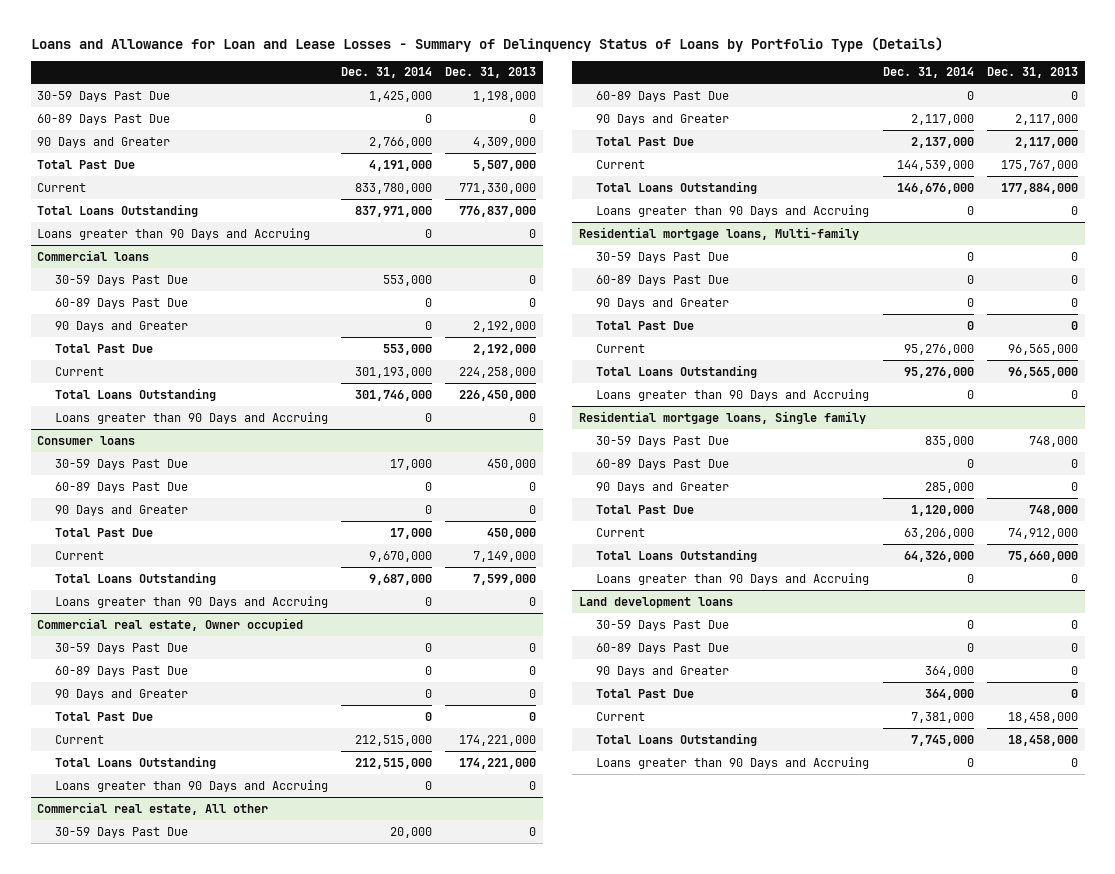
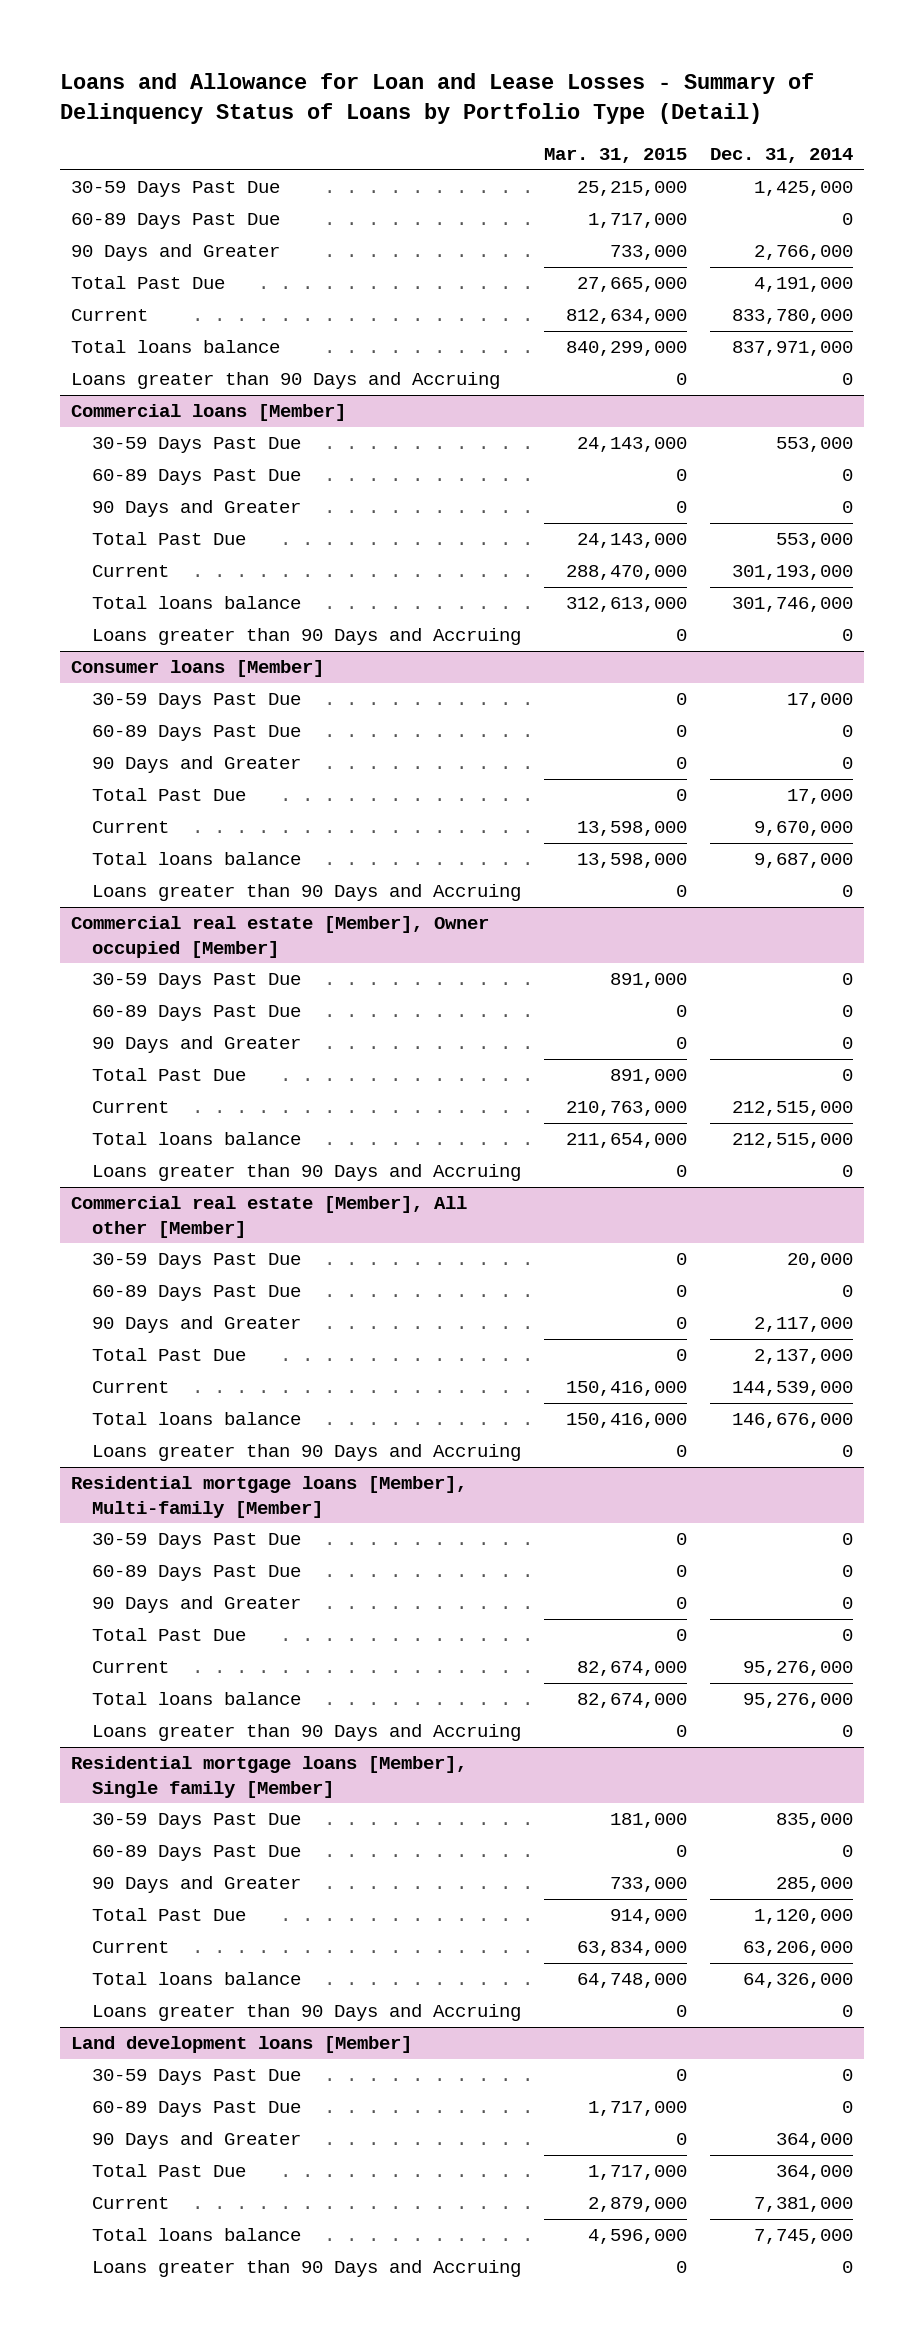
- Loans and Allowance for Loan and Lease Losses - Summary of Delinquency Status of Loans by Portfolio Type (Details)
+ Loans and Allowance for Loan and Lease Losses - Summary of Delinquency Status of Loans by Portfolio Type (Detail)
- | Dec. 31, 2014 | Dec. 31, 2013
+ | Mar. 31, 2015 | Dec. 31, 2014
- Total Loans Outstanding | 837,971,000 | 776,837,000
+ Total loans balance | 840,299,000 | 837,971,000
- Commercial loans
+ Commercial loans [Member]
- Total Loans Outstanding | 301,746,000 | 226,450,000
+ Total loans balance | 312,613,000 | 301,746,000
- Consumer loans
+ Consumer loans [Member]
- Total Loans Outstanding | 9,687,000 | 7,599,000
+ Total loans balance | 13,598,000 | 9,687,000
- Commercial real estate, Owner occupied
+ Commercial real estate [Member], Owner occupied [Member]
- Total Loans Outstanding | 212,515,000 | 174,221,000
+ Total loans balance | 211,654,000 | 212,515,000
- Commercial real estate, All other
+ Commercial real estate [Member], All other [Member]
- Total Loans Outstanding | 146,676,000 | 177,884,000
+ Total loans balance | 150,416,000 | 146,676,000
- Residential mortgage loans, Multi-family
+ Residential mortgage loans [Member], Multi-family [Member]
- Total Loans Outstanding | 95,276,000 | 96,565,000
+ Total loans balance | 82,674,000 | 95,276,000
- Residential mortgage loans, Single family
+ Residential mortgage loans [Member], Single family [Member]
- Total Loans Outstanding | 64,326,000 | 75,660,000
+ Total loans balance | 64,748,000 | 64,326,000
- Land development loans
+ Land development loans [Member]
- Total Loans Outstanding | 7,745,000 | 18,458,000
+ Total loans balance | 4,596,000 | 7,745,000

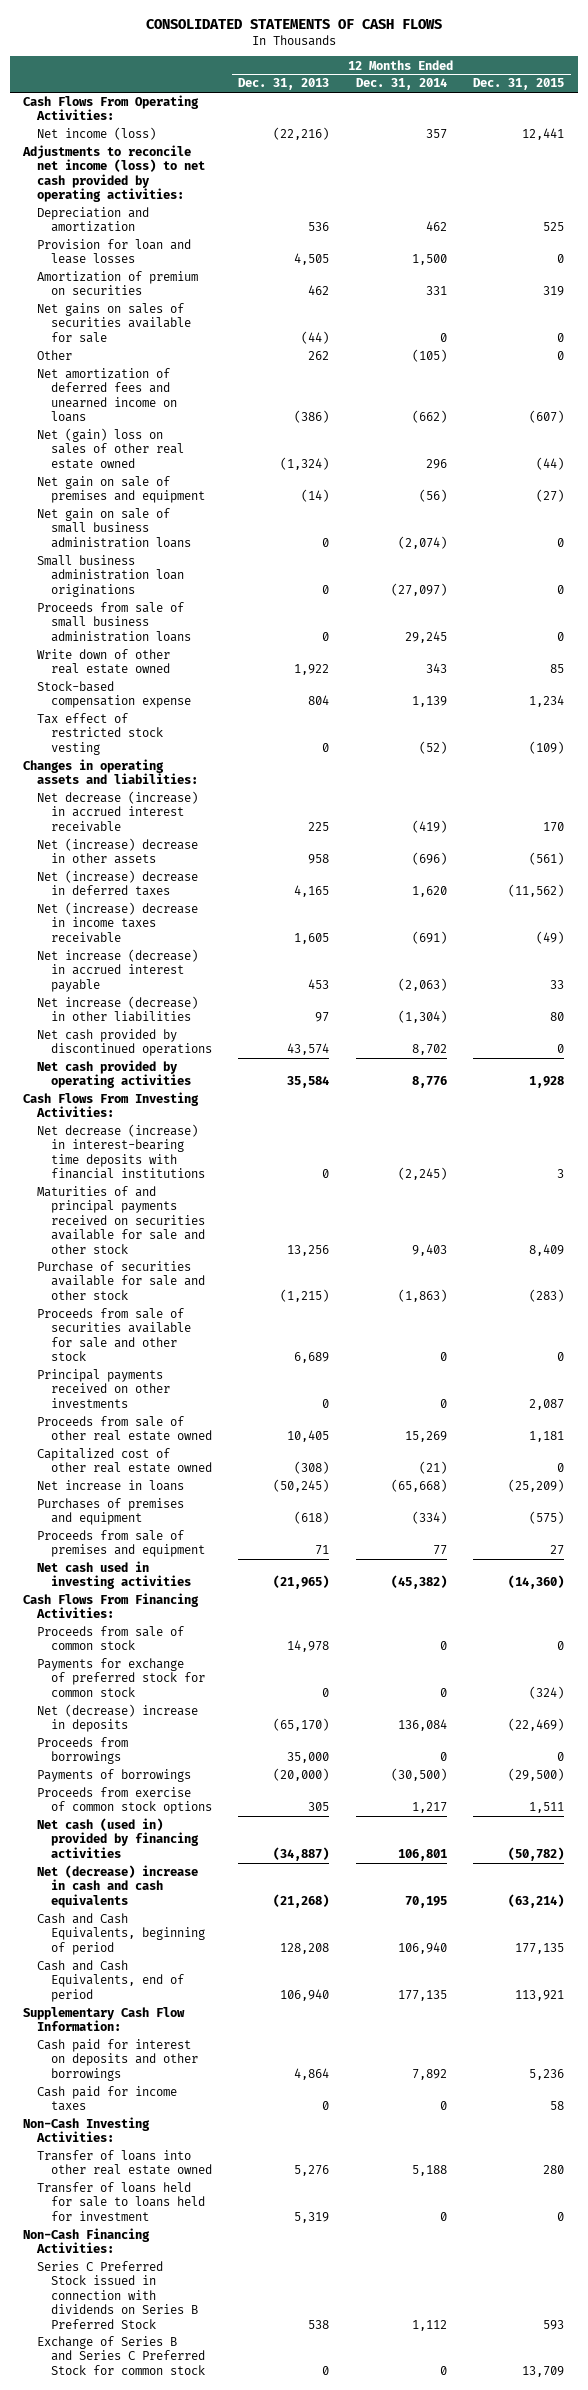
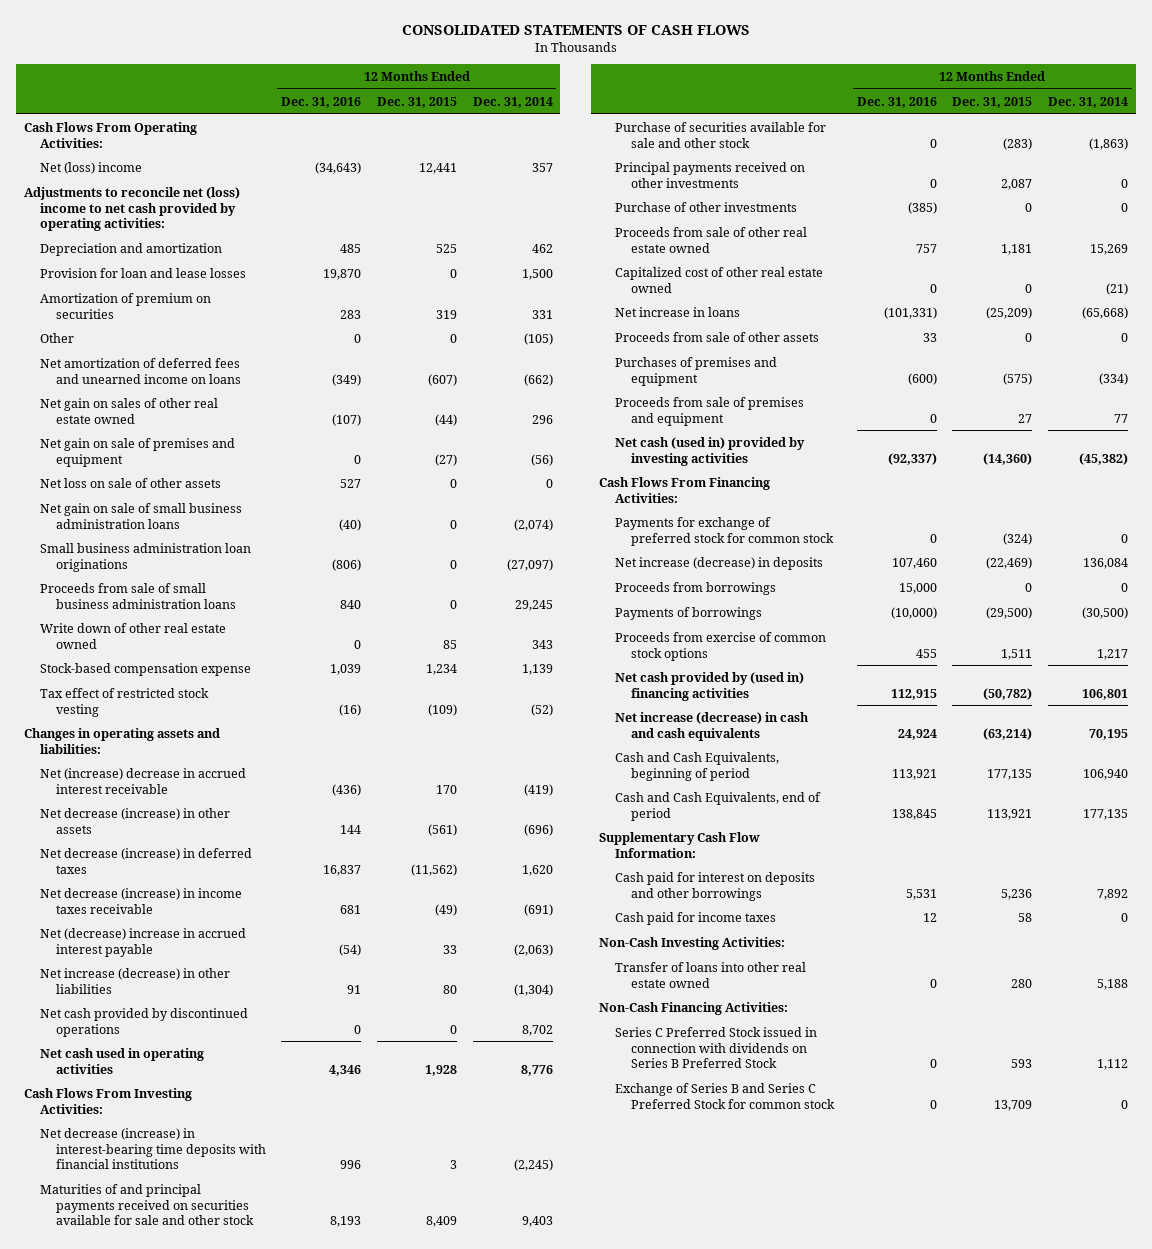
- | 12 Months Ended Dec. 31, 2013 | 12 Months Ended Dec. 31, 2014 | 12 Months Ended Dec. 31, 2015
+ | 12 Months Ended Dec. 31, 2016 | 12 Months Ended Dec. 31, 2015 | 12 Months Ended Dec. 31, 2014
- Net income (loss) | (22,216) | 357 | 12,441
- Adjustments to reconcile net income (loss) to net cash provided by operating activities:
+ Net (loss) income | (34,643) | 12,441 | 357
+ Adjustments to reconcile net (loss) income to net cash provided by operating activities:
- Net gains on sales of securities available for sale | (44) | 0 | 0
- Net (gain) loss on sales of other real estate owned | (1,324) | 296 | (44)
+ Net gain on sales of other real estate owned | (107) | (44) | 296
+ Net loss on sale of other assets | 527 | 0 | 0
- Net decrease (increase) in accrued interest receivable | 225 | (419) | 170
- Net (increase) decrease in other assets | 958 | (696) | (561)
- Net (increase) decrease in deferred taxes | 4,165 | 1,620 | (11,562)
- Net (increase) decrease in income taxes receivable | 1,605 | (691) | (49)
- Net increase (decrease) in accrued interest payable | 453 | (2,063) | 33
+ Net (increase) decrease in accrued interest receivable | (436) | 170 | (419)
+ Net decrease (increase) in other assets | 144 | (561) | (696)
+ Net decrease (increase) in deferred taxes | 16,837 | (11,562) | 1,620
+ Net decrease (increase) in income taxes receivable | 681 | (49) | (691)
+ Net (decrease) increase in accrued interest payable | (54) | 33 | (2,063)
- Net cash provided by operating activities | 35,584 | 8,776 | 1,928
+ Net cash used in operating activities | 4,346 | 1,928 | 8,776
- Proceeds from sale of securities available for sale and other stock | 6,689 | 0 | 0
+ Purchase of other investments | (385) | 0 | 0
+ Proceeds from sale of other assets | 33 | 0 | 0
- Net cash used in investing activities | (21,965) | (45,382) | (14,360)
+ Net cash (used in) provided by investing activities | (92,337) | (14,360) | (45,382)
- Proceeds from sale of common stock | 14,978 | 0 | 0
- Net (decrease) increase in deposits | (65,170) | 136,084 | (22,469)
+ Net increase (decrease) in deposits | 107,460 | (22,469) | 136,084
- Net cash (used in) provided by financing activities | (34,887) | 106,801 | (50,782)
- Net (decrease) increase in cash and cash equivalents | (21,268) | 70,195 | (63,214)
+ Net cash provided by (used in) financing activities | 112,915 | (50,782) | 106,801
+ Net increase (decrease) in cash and cash equivalents | 24,924 | (63,214) | 70,195
- Transfer of loans held for sale to loans held for investment | 5,319 | 0 | 0

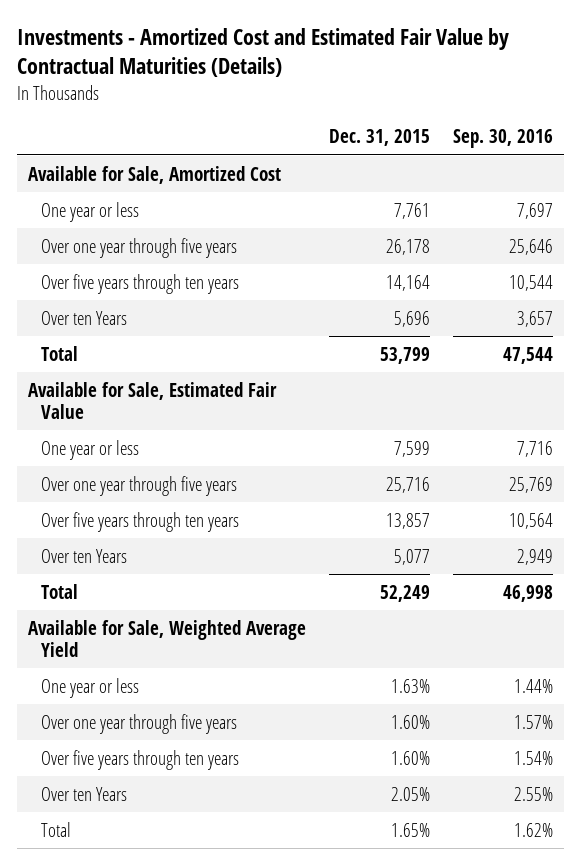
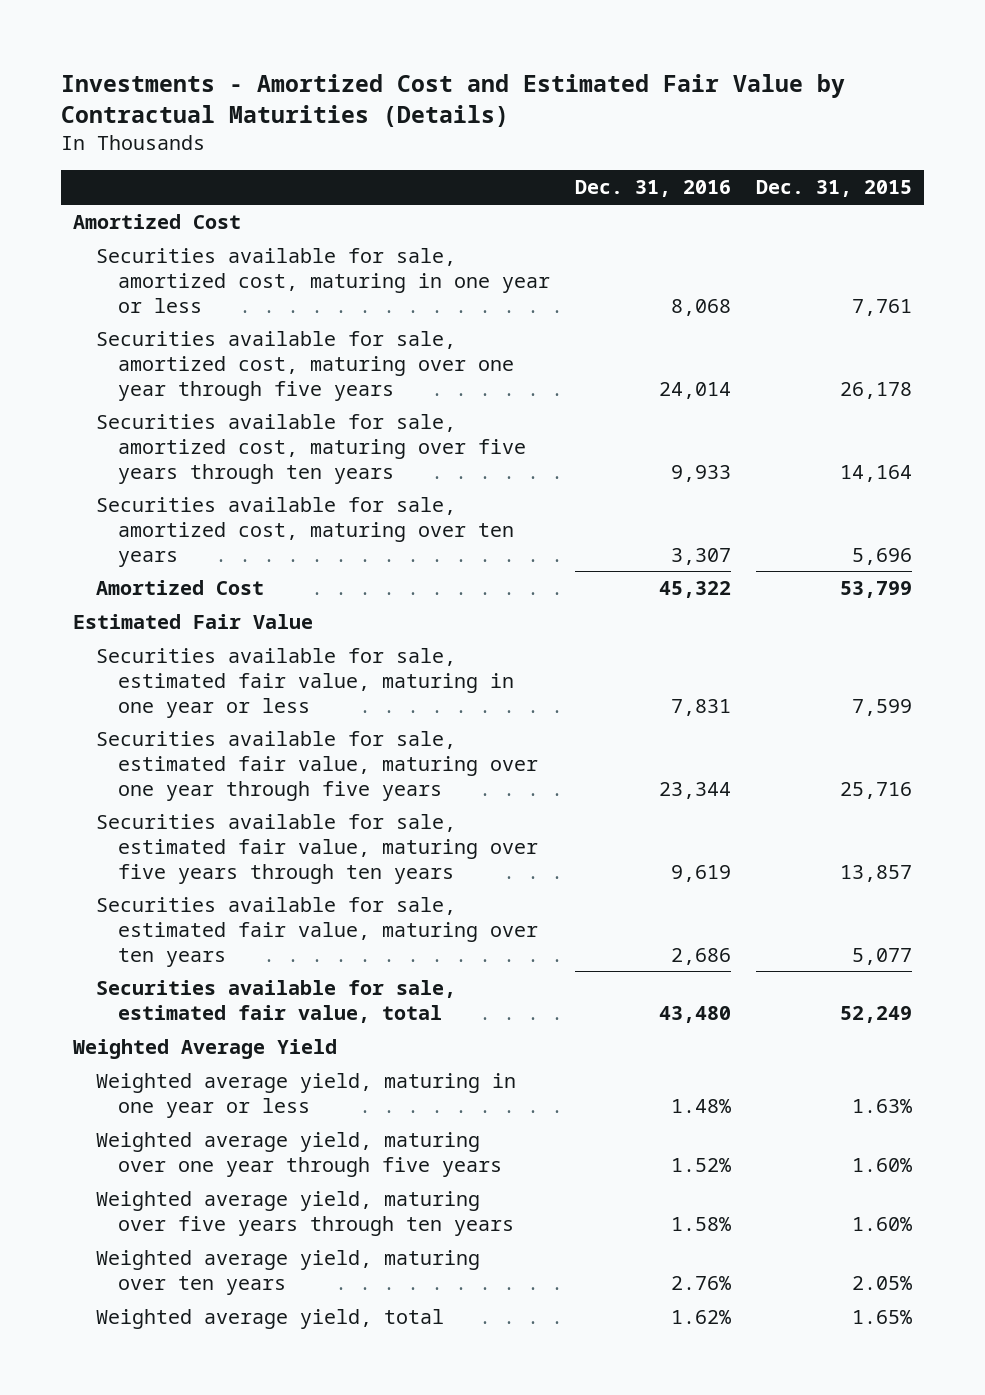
- | Dec. 31, 2015 | Sep. 30, 2016
+ | Dec. 31, 2016 | Dec. 31, 2015
- Available for Sale, Amortized Cost
- One year or less | 7,761 | 7,697
- Over one year through five years | 26,178 | 25,646
- Over five years through ten years | 14,164 | 10,544
- Over ten Years | 5,696 | 3,657
- Total | 53,799 | 47,544
- Available for Sale, Estimated Fair Value
- One year or less | 7,599 | 7,716
- Over one year through five years | 25,716 | 25,769
- Over five years through ten years | 13,857 | 10,564
- Over ten Years | 5,077 | 2,949
- Total | 52,249 | 46,998
- Available for Sale, Weighted Average Yield
- One year or less | 1.63% | 1.44%
- Over one year through five years | 1.60% | 1.57%
- Over five years through ten years | 1.60% | 1.54%
- Over ten Years | 2.05% | 2.55%
- Total | 1.65% | 1.62%
+ Amortized Cost
+ Securities available for sale, amortized cost, maturing in one year or less | 8,068 | 7,761
+ Securities available for sale, amortized cost, maturing over one year through five years | 24,014 | 26,178
+ Securities available for sale, amortized cost, maturing over five years through ten years | 9,933 | 14,164
+ Securities available for sale, amortized cost, maturing over ten years | 3,307 | 5,696
+ Amortized Cost | 45,322 | 53,799
+ Estimated Fair Value
+ Securities available for sale, estimated fair value, maturing in one year or less | 7,831 | 7,599
+ Securities available for sale, estimated fair value, maturing over one year through five years | 23,344 | 25,716
+ Securities available for sale, estimated fair value, maturing over five years through ten years | 9,619 | 13,857
+ Securities available for sale, estimated fair value, maturing over ten years | 2,686 | 5,077
+ Securities available for sale, estimated fair value, total | 43,480 | 52,249
+ Weighted Average Yield
+ Weighted average yield, maturing in one year or less | 1.48% | 1.63%
+ Weighted average yield, maturing over one year through five years | 1.52% | 1.60%
+ Weighted average yield, maturing over five years through ten years | 1.58% | 1.60%
+ Weighted average yield, maturing over ten years | 2.76% | 2.05%
+ Weighted average yield, total | 1.62% | 1.65%

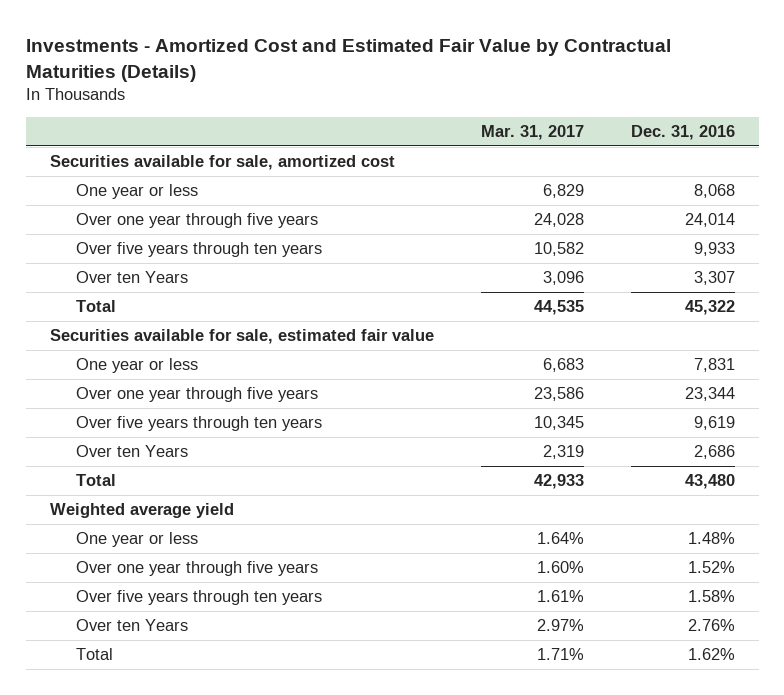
- | Dec. 31, 2016 | Dec. 31, 2015
+ | Mar. 31, 2017 | Dec. 31, 2016
- Amortized Cost
- Securities available for sale, amortized cost, maturing in one year or less | 8,068 | 7,761
- Securities available for sale, amortized cost, maturing over one year through five years | 24,014 | 26,178
- Securities available for sale, amortized cost, maturing over five years through ten years | 9,933 | 14,164
- Securities available for sale, amortized cost, maturing over ten years | 3,307 | 5,696
- Amortized Cost | 45,322 | 53,799
- Estimated Fair Value
- Securities available for sale, estimated fair value, maturing in one year or less | 7,831 | 7,599
- Securities available for sale, estimated fair value, maturing over one year through five years | 23,344 | 25,716
- Securities available for sale, estimated fair value, maturing over five years through ten years | 9,619 | 13,857
- Securities available for sale, estimated fair value, maturing over ten years | 2,686 | 5,077
- Securities available for sale, estimated fair value, total | 43,480 | 52,249
- Weighted Average Yield
- Weighted average yield, maturing in one year or less | 1.48% | 1.63%
- Weighted average yield, maturing over one year through five years | 1.52% | 1.60%
- Weighted average yield, maturing over five years through ten years | 1.58% | 1.60%
- Weighted average yield, maturing over ten years | 2.76% | 2.05%
- Weighted average yield, total | 1.62% | 1.65%
+ Securities available for sale, amortized cost
+ One year or less | 6,829 | 8,068
+ Over one year through five years | 24,028 | 24,014
+ Over five years through ten years | 10,582 | 9,933
+ Over ten Years | 3,096 | 3,307
+ Total | 44,535 | 45,322
+ Securities available for sale, estimated fair value
+ One year or less | 6,683 | 7,831
+ Over one year through five years | 23,586 | 23,344
+ Over five years through ten years | 10,345 | 9,619
+ Over ten Years | 2,319 | 2,686
+ Total | 42,933 | 43,480
+ Weighted average yield
+ One year or less | 1.64% | 1.48%
+ Over one year through five years | 1.60% | 1.52%
+ Over five years through ten years | 1.61% | 1.58%
+ Over ten Years | 2.97% | 2.76%
+ Total | 1.71% | 1.62%

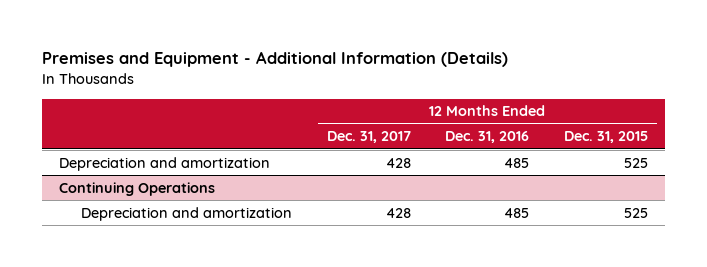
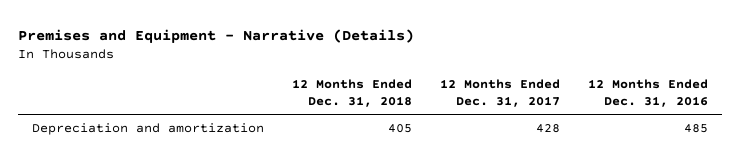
- Premises and Equipment - Additional Information (Details)
+ Premises and Equipment - Narrative (Details)
- | 12 Months Ended Dec. 31, 2017 | 12 Months Ended Dec. 31, 2016 | 12 Months Ended Dec. 31, 2015
+ | 12 Months Ended Dec. 31, 2018 | 12 Months Ended Dec. 31, 2017 | 12 Months Ended Dec. 31, 2016
- Continuing Operations
- Depreciation and amortization | 428 | 485 | 525

